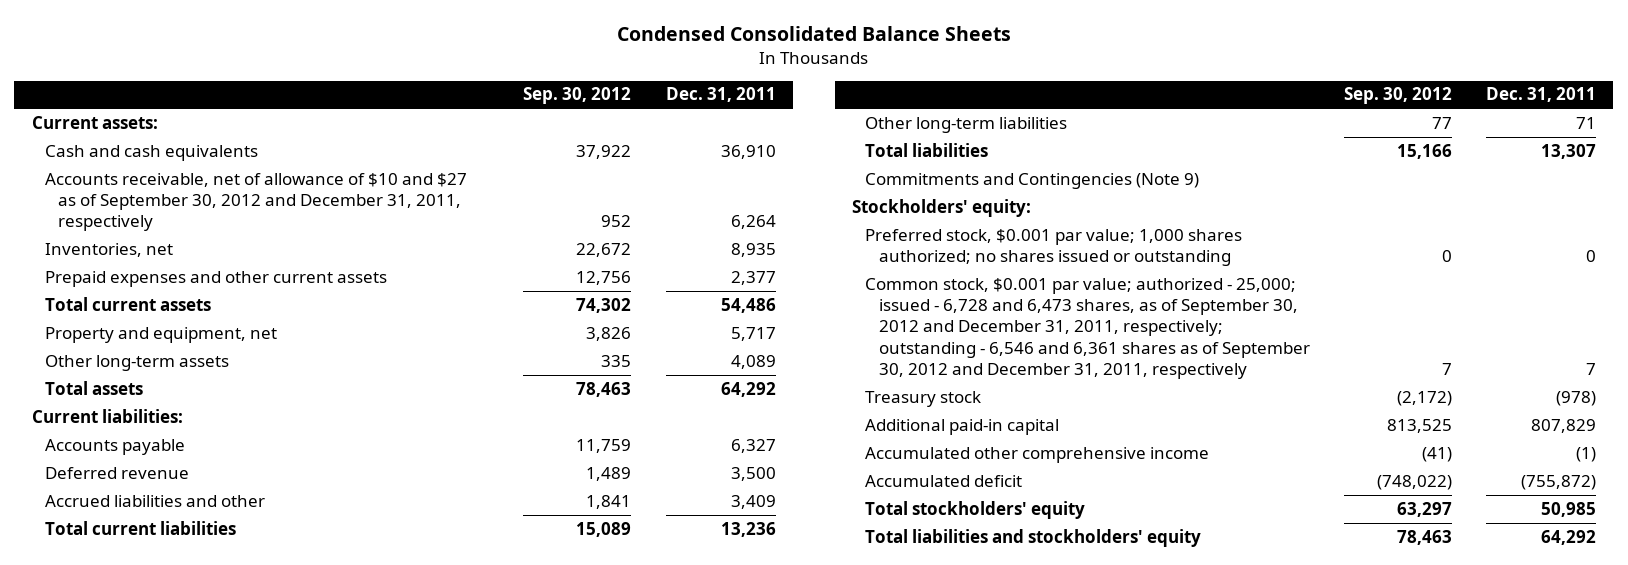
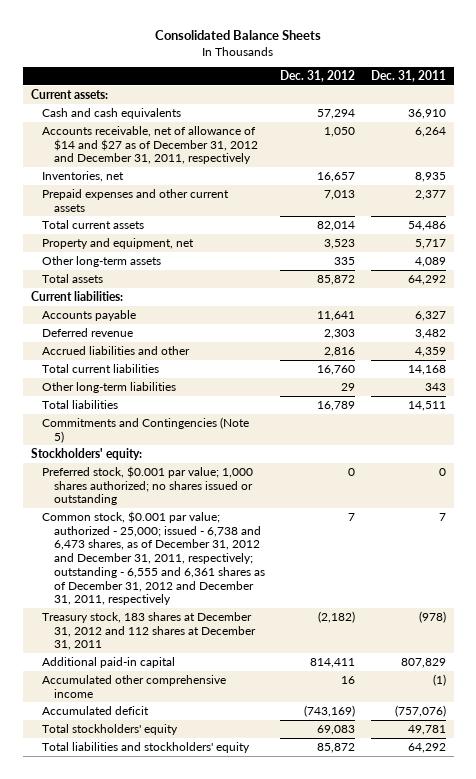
- Condensed Consolidated Balance Sheets
+ Consolidated Balance Sheets
- | Sep. 30, 2012 | Dec. 31, 2011
+ | Dec. 31, 2012 | Dec. 31, 2011
- Accounts receivable, net of allowance of $10 and $27 as of September 30, 2012 and December 31, 2011, respectively | 952 | 6,264
+ Accounts receivable, net of allowance of $14 and $27 as of December 31, 2012 and December 31, 2011, respectively | 1,050 | 6,264
- Deferred revenue | 1,489 | 3,500
- Accrued liabilities and other | 1,841 | 3,409
- Total current liabilities | 15,089 | 13,236
- Other long-term liabilities | 77 | 71
- Total liabilities | 15,166 | 13,307
- Commitments and Contingencies (Note 9)
+ Deferred revenue | 2,303 | 3,482
+ Accrued liabilities and other | 2,816 | 4,359
+ Total current liabilities | 16,760 | 14,168
+ Other long-term liabilities | 29 | 343
+ Total liabilities | 16,789 | 14,511
+ Commitments and Contingencies (Note 5)
- Common stock, $0.001 par value; authorized - 25,000; issued - 6,728 and 6,473 shares, as of September 30, 2012 and December 31, 2011, respectively; outstanding - 6,546 and 6,361 shares as of September 30, 2012 and December 31, 2011, respectively | 7 | 7
- Treasury stock | (2,172) | (978)
+ Common stock, $0.001 par value; authorized - 25,000; issued - 6,738 and 6,473 shares, as of December 31, 2012 and December 31, 2011, respectively; outstanding - 6,555 and 6,361 shares as of December 31, 2012 and December 31, 2011, respectively | 7 | 7
+ Treasury stock, 183 shares at December 31, 2012 and 112 shares at December 31, 2011 | (2,182) | (978)
- Accumulated deficit | (748,022) | (755,872)
- Total stockholders' equity | 63,297 | 50,985
+ Accumulated deficit | (743,169) | (757,076)
+ Total stockholders' equity | 69,083 | 49,781

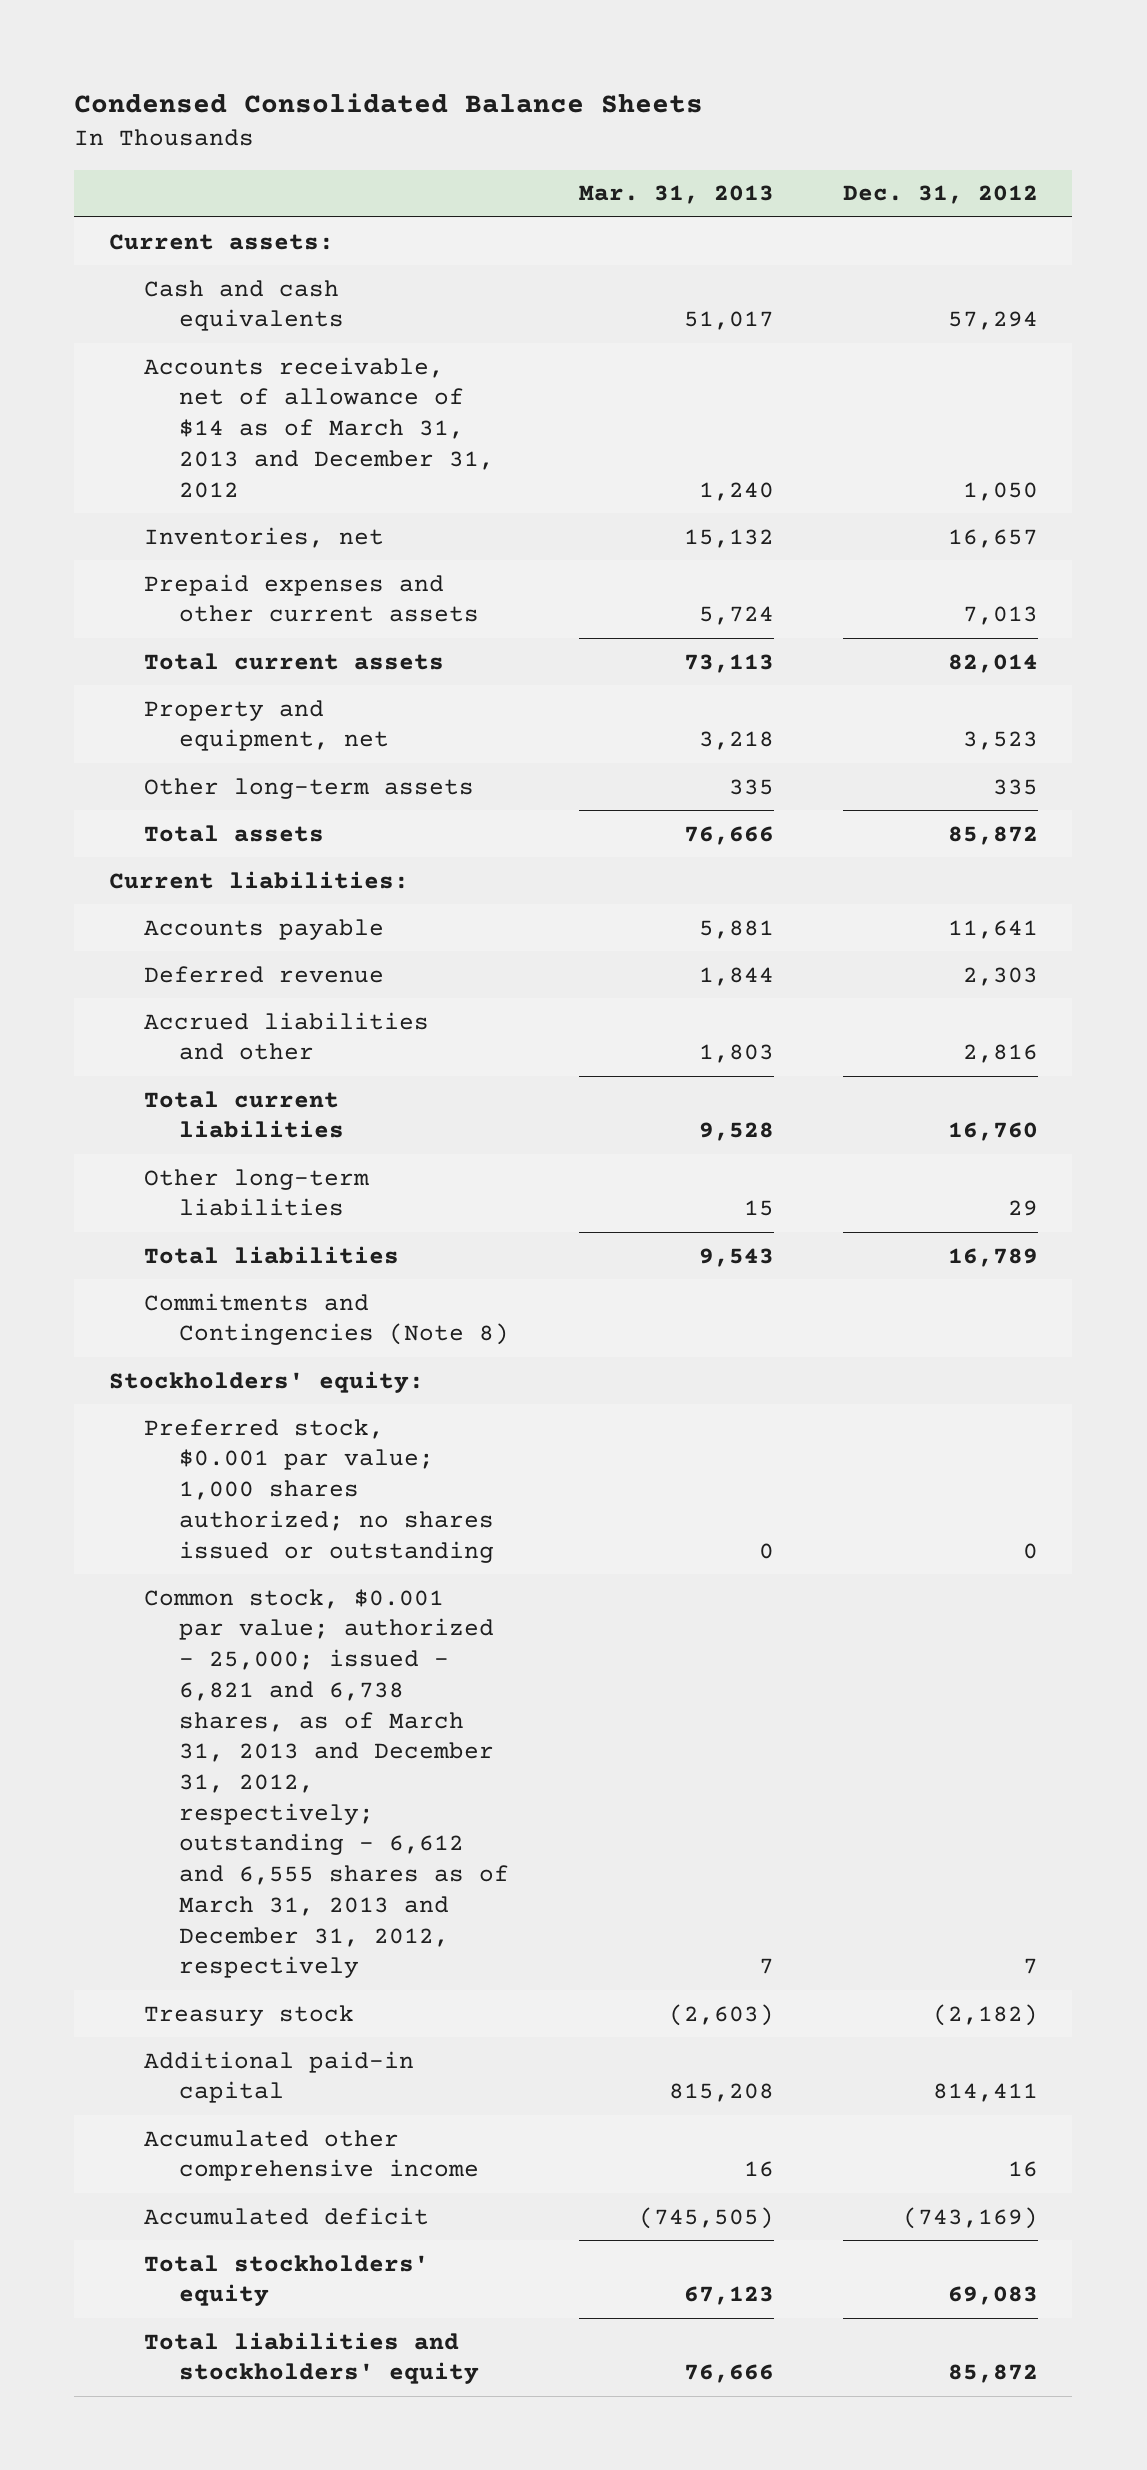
- Consolidated Balance Sheets
+ Condensed Consolidated Balance Sheets
- | Dec. 31, 2012 | Dec. 31, 2011
+ | Mar. 31, 2013 | Dec. 31, 2012
- Accounts receivable, net of allowance of $14 and $27 as of December 31, 2012 and December 31, 2011, respectively | 1,050 | 6,264
+ Accounts receivable, net of allowance of $14 as of March 31, 2013 and December 31, 2012 | 1,240 | 1,050
- Commitments and Contingencies (Note 5)
+ Commitments and Contingencies (Note 8)
- Common stock, $0.001 par value; authorized - 25,000; issued - 6,738 and 6,473 shares, as of December 31, 2012 and December 31, 2011, respectively; outstanding - 6,555 and 6,361 shares as of December 31, 2012 and December 31, 2011, respectively | 7 | 7
- Treasury stock, 183 shares at December 31, 2012 and 112 shares at December 31, 2011 | (2,182) | (978)
+ Common stock, $0.001 par value; authorized - 25,000; issued - 6,821 and 6,738 shares, as of March 31, 2013 and December 31, 2012, respectively; outstanding - 6,612 and 6,555 shares as of March 31, 2013 and December 31, 2012, respectively | 7 | 7
+ Treasury stock | (2,603) | (2,182)

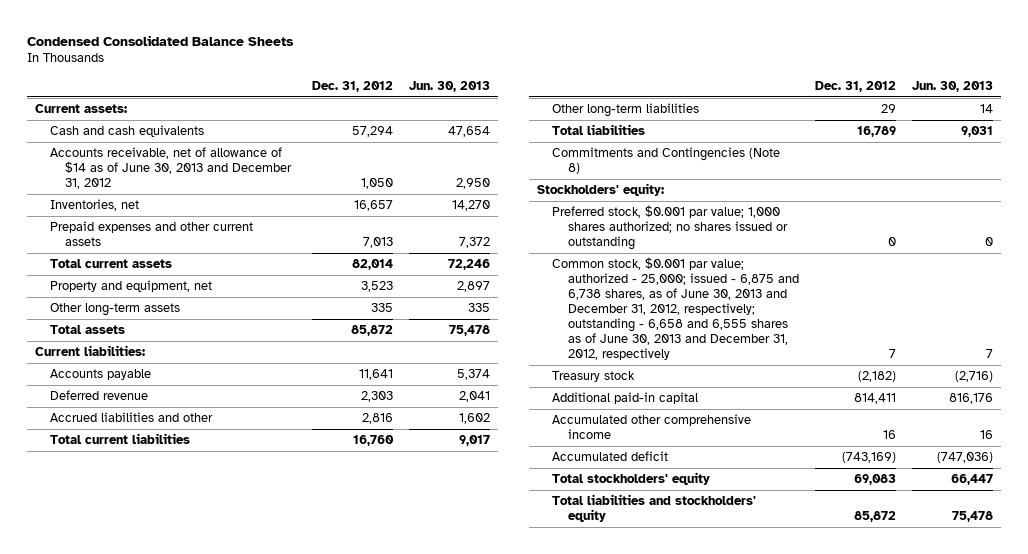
- | Mar. 31, 2013 | Dec. 31, 2012
+ | Dec. 31, 2012 | Jun. 30, 2013
- Accounts receivable, net of allowance of $14 as of March 31, 2013 and December 31, 2012 | 1,240 | 1,050
+ Accounts receivable, net of allowance of $14 as of June 30, 2013 and December 31, 2012 | 1,050 | 2,950
- Common stock, $0.001 par value; authorized - 25,000; issued - 6,821 and 6,738 shares, as of March 31, 2013 and December 31, 2012, respectively; outstanding - 6,612 and 6,555 shares as of March 31, 2013 and December 31, 2012, respectively | 7 | 7
+ Common stock, $0.001 par value; authorized - 25,000; issued - 6,875 and 6,738 shares, as of June 30, 2013 and December 31, 2012, respectively; outstanding - 6,658 and 6,555 shares as of June 30, 2013 and December 31, 2012, respectively | 7 | 7

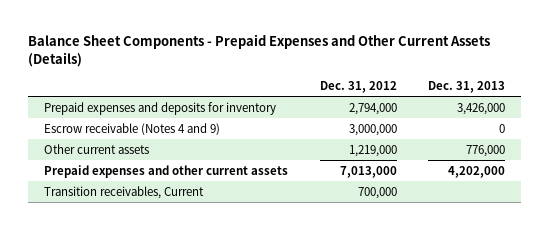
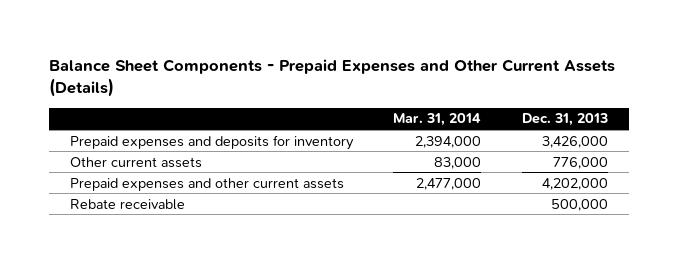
- | Dec. 31, 2012 | Dec. 31, 2013
+ | Mar. 31, 2014 | Dec. 31, 2013
- Escrow receivable (Notes 4 and 9) | 3,000,000 | 0
- Transition receivables, Current | 700,000 |
+ Rebate receivable | | 500,000

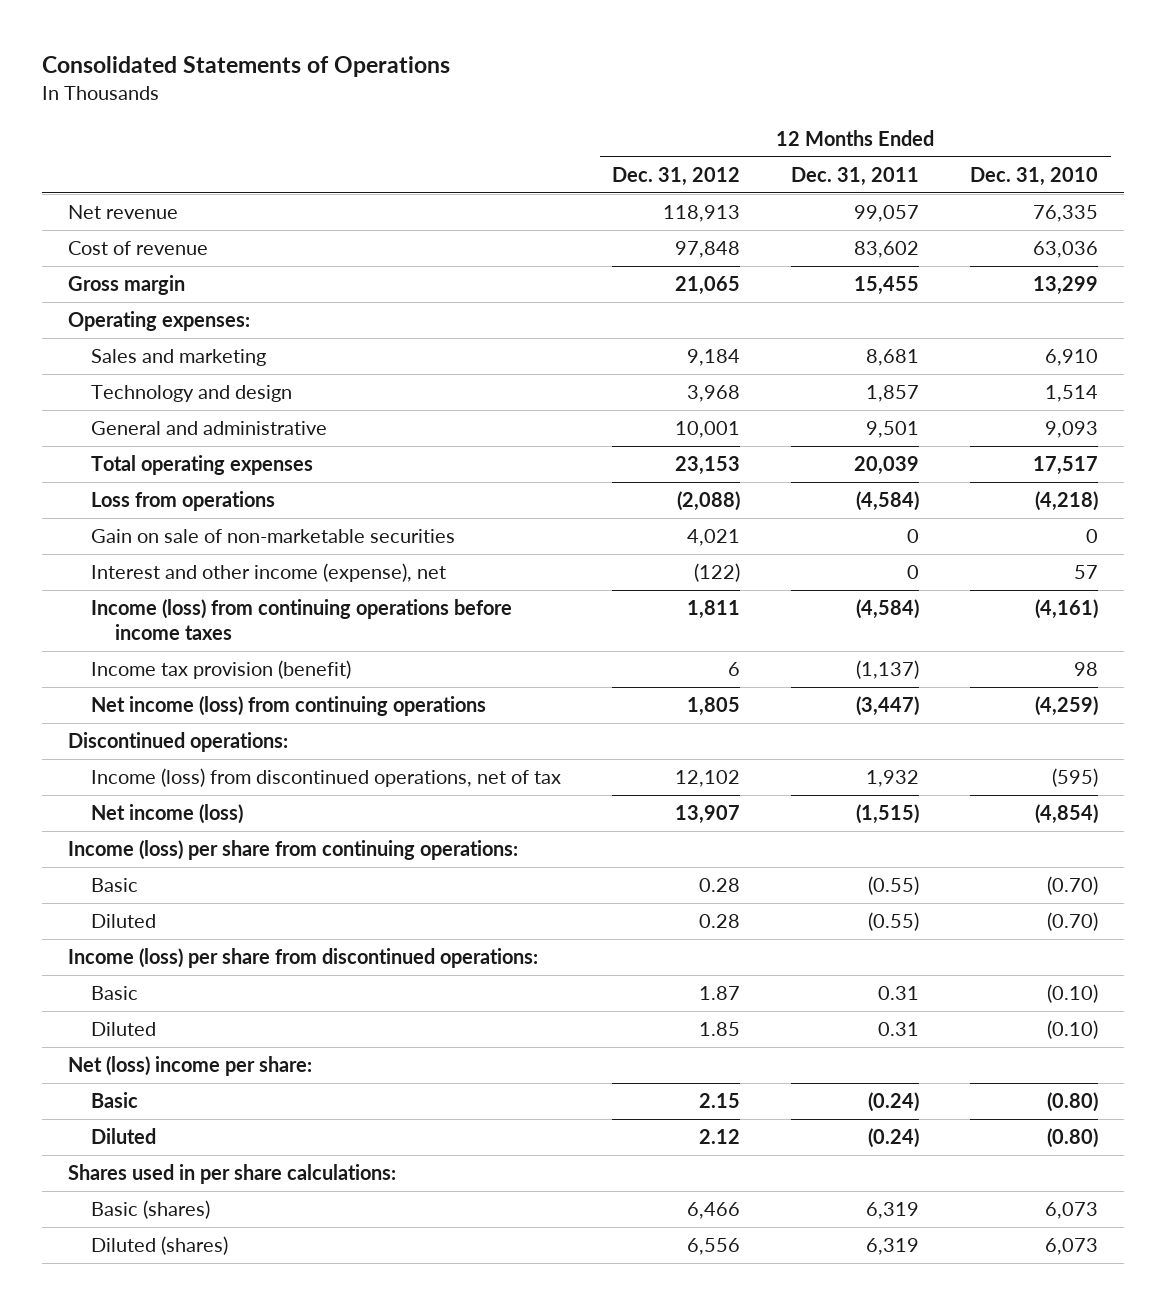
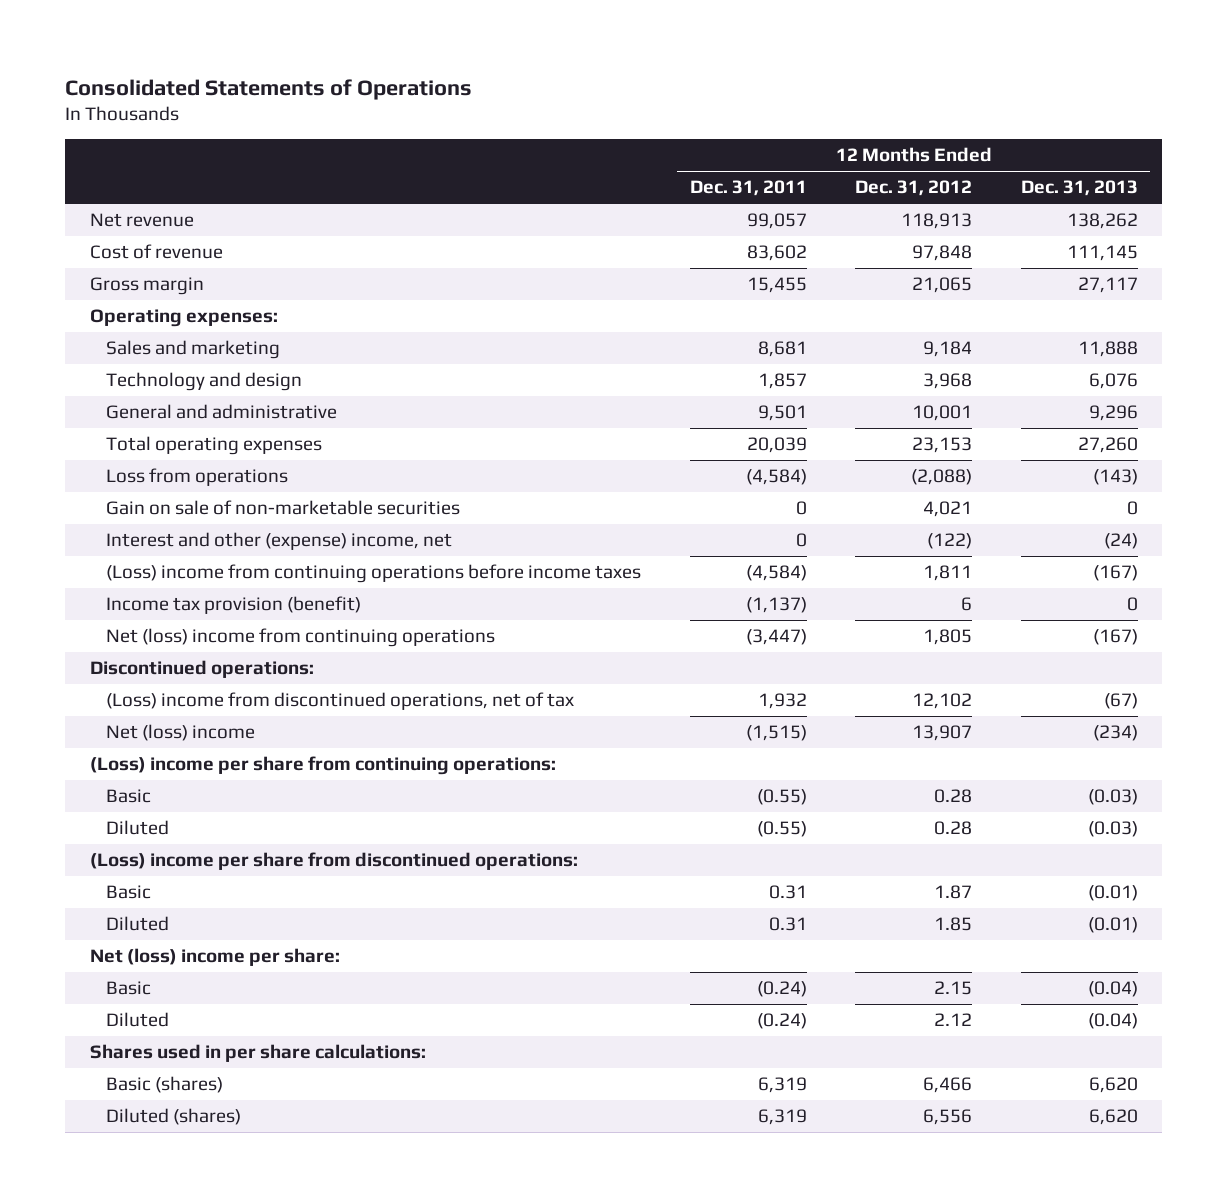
- | 12 Months Ended Dec. 31, 2012 | 12 Months Ended Dec. 31, 2011 | 12 Months Ended Dec. 31, 2010
+ | 12 Months Ended Dec. 31, 2011 | 12 Months Ended Dec. 31, 2012 | 12 Months Ended Dec. 31, 2013
- Interest and other income (expense), net | (122) | 0 | 57
- Income (loss) from continuing operations before income taxes | 1,811 | (4,584) | (4,161)
+ Interest and other (expense) income, net | 0 | (122) | (24)
+ (Loss) income from continuing operations before income taxes | (4,584) | 1,811 | (167)
- Net income (loss) from continuing operations | 1,805 | (3,447) | (4,259)
+ Net (loss) income from continuing operations | (3,447) | 1,805 | (167)
- Income (loss) from discontinued operations, net of tax | 12,102 | 1,932 | (595)
- Net income (loss) | 13,907 | (1,515) | (4,854)
- Income (loss) per share from continuing operations:
+ (Loss) income from discontinued operations, net of tax | 1,932 | 12,102 | (67)
+ Net (loss) income | (1,515) | 13,907 | (234)
+ (Loss) income per share from continuing operations:
- Income (loss) per share from discontinued operations:
+ (Loss) income per share from discontinued operations:

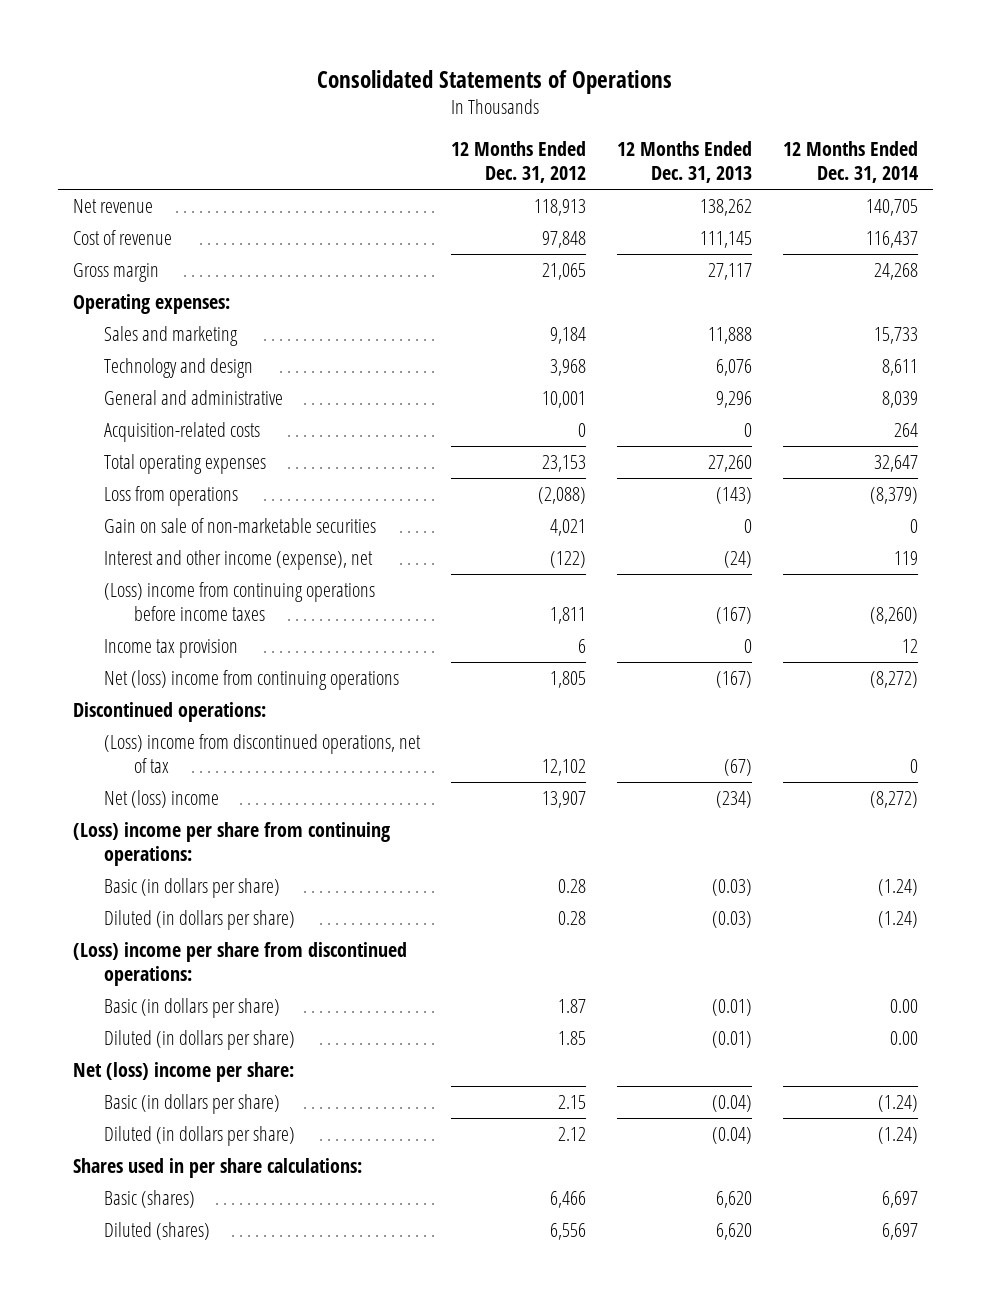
- | 12 Months Ended Dec. 31, 2011 | 12 Months Ended Dec. 31, 2012 | 12 Months Ended Dec. 31, 2013
+ | 12 Months Ended Dec. 31, 2012 | 12 Months Ended Dec. 31, 2013 | 12 Months Ended Dec. 31, 2014
+ Acquisition-related costs | 0 | 0 | 264
- Interest and other (expense) income, net | 0 | (122) | (24)
+ Interest and other income (expense), net | (122) | (24) | 119
- Income tax provision (benefit) | (1,137) | 6 | 0
+ Income tax provision | 6 | 0 | 12
- Basic | (0.55) | 0.28 | (0.03)
- Diluted | (0.55) | 0.28 | (0.03)
+ Basic (in dollars per share) | 0.28 | (0.03) | (1.24)
+ Diluted (in dollars per share) | 0.28 | (0.03) | (1.24)
- Basic | 0.31 | 1.87 | (0.01)
- Diluted | 0.31 | 1.85 | (0.01)
+ Basic (in dollars per share) | 1.87 | (0.01) | 0.00
+ Diluted (in dollars per share) | 1.85 | (0.01) | 0.00
- Basic | (0.24) | 2.15 | (0.04)
- Diluted | (0.24) | 2.12 | (0.04)
+ Basic (in dollars per share) | 2.15 | (0.04) | (1.24)
+ Diluted (in dollars per share) | 2.12 | (0.04) | (1.24)

